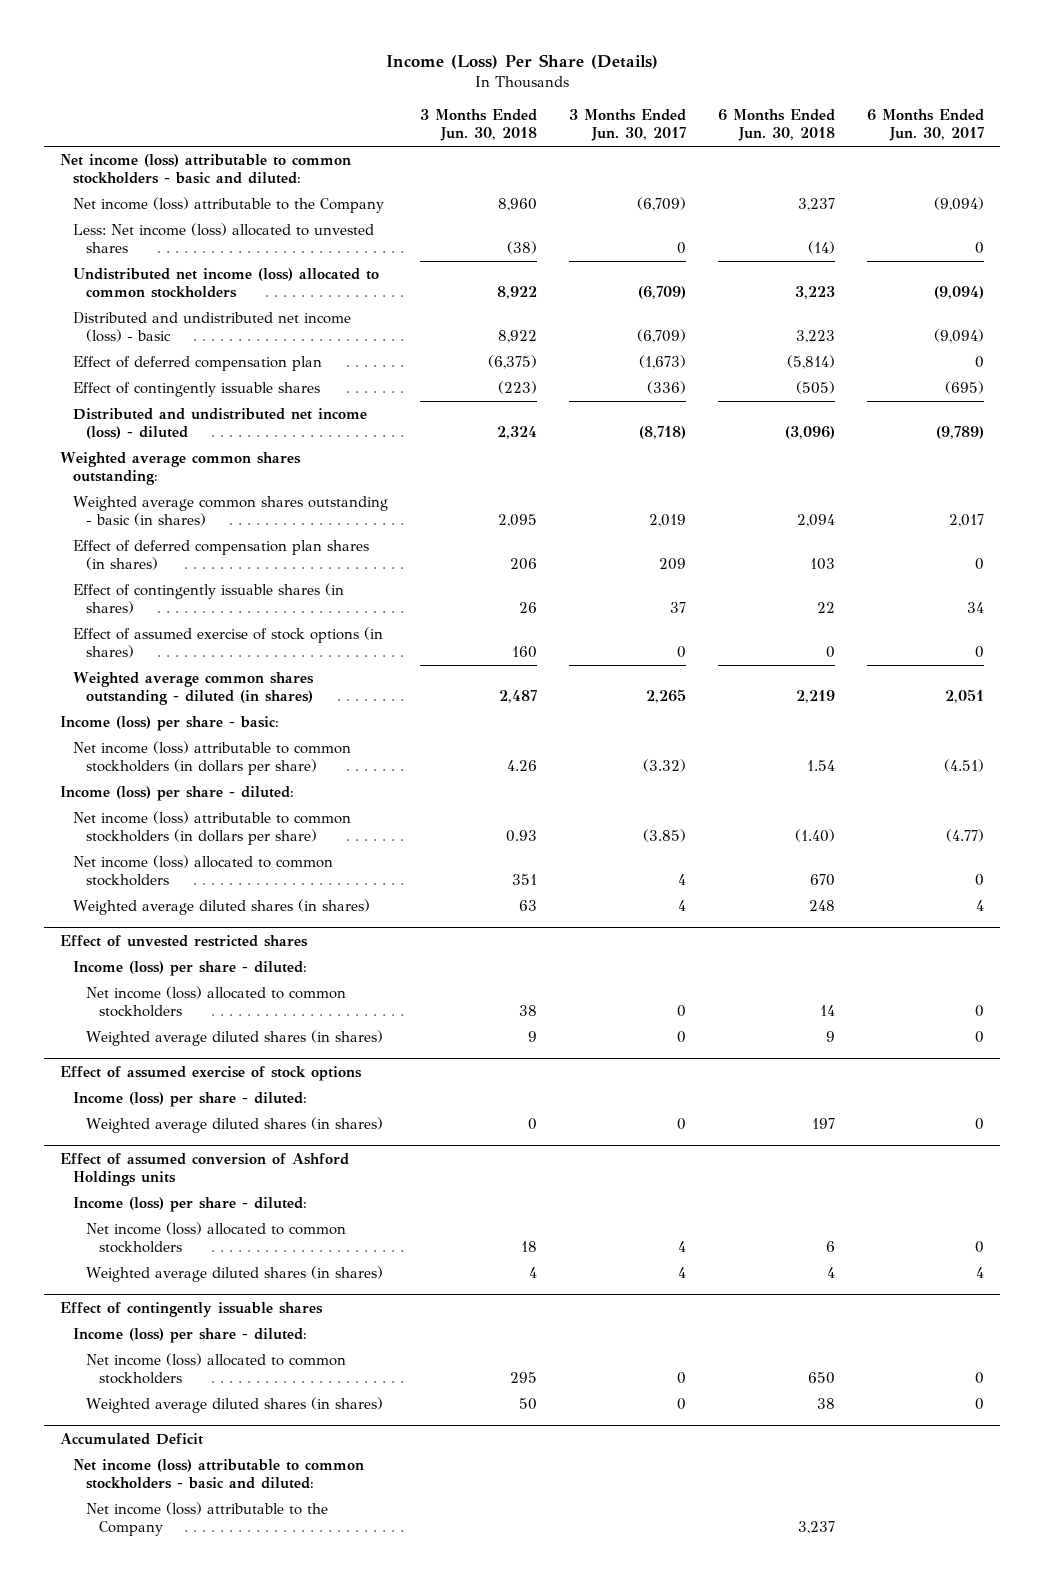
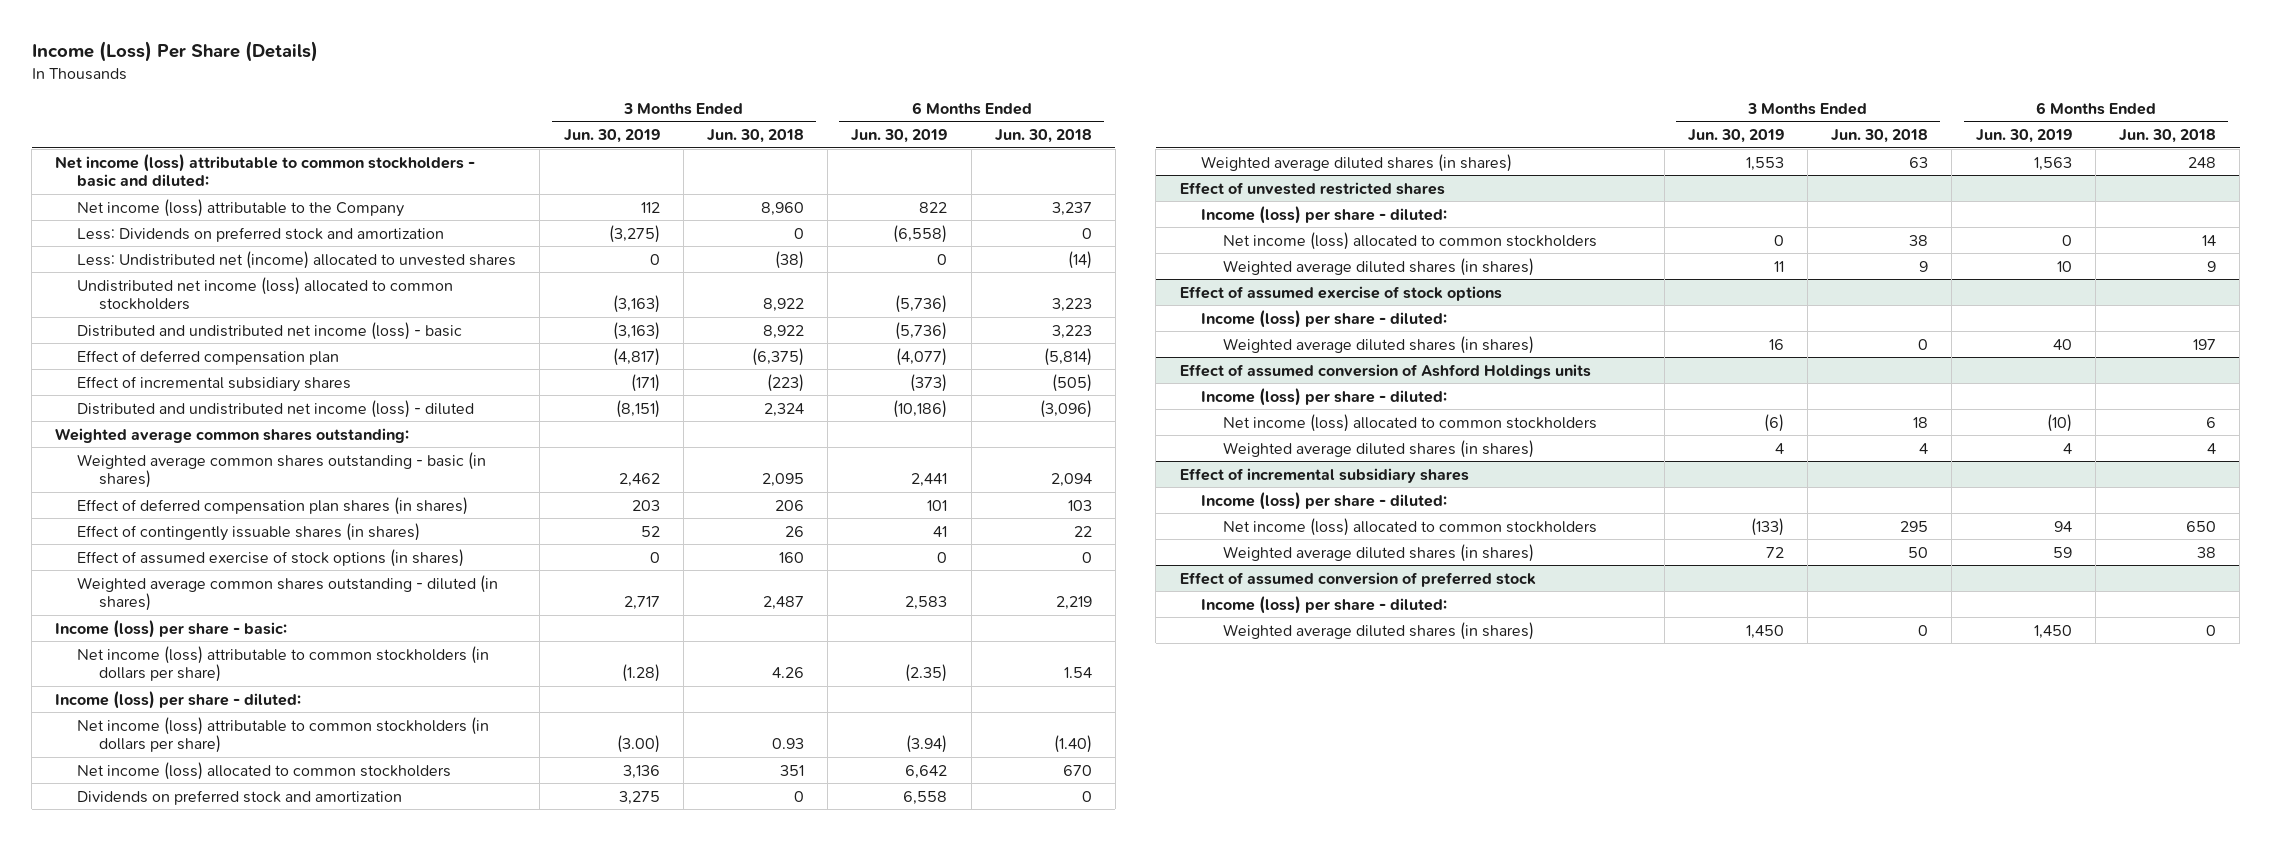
- | 3 Months Ended Jun. 30, 2018 | 3 Months Ended Jun. 30, 2017 | 6 Months Ended Jun. 30, 2018 | 6 Months Ended Jun. 30, 2017
+ | 3 Months Ended Jun. 30, 2019 | 3 Months Ended Jun. 30, 2018 | 6 Months Ended Jun. 30, 2019 | 6 Months Ended Jun. 30, 2018
- Less: Net income (loss) allocated to unvested shares | (38) | 0 | (14) | 0
+ Less: Dividends on preferred stock and amortization | (3,275) | 0 | (6,558) | 0
+ Less: Undistributed net (income) allocated to unvested shares | 0 | (38) | 0 | (14)
- Effect of contingently issuable shares | (223) | (336) | (505) | (695)
+ Effect of incremental subsidiary shares | (171) | (223) | (373) | (505)
+ Dividends on preferred stock and amortization | 3,275 | 0 | 6,558 | 0
- Effect of contingently issuable shares
+ Effect of incremental subsidiary shares
- Accumulated Deficit
- Net income (loss) attributable to common stockholders - basic and diluted:
- Net income (loss) attributable to the Company | | | 3,237 |
+ Effect of assumed conversion of preferred stock
+ Income (loss) per share - diluted:
+ Weighted average diluted shares (in shares) | 1,450 | 0 | 1,450 | 0

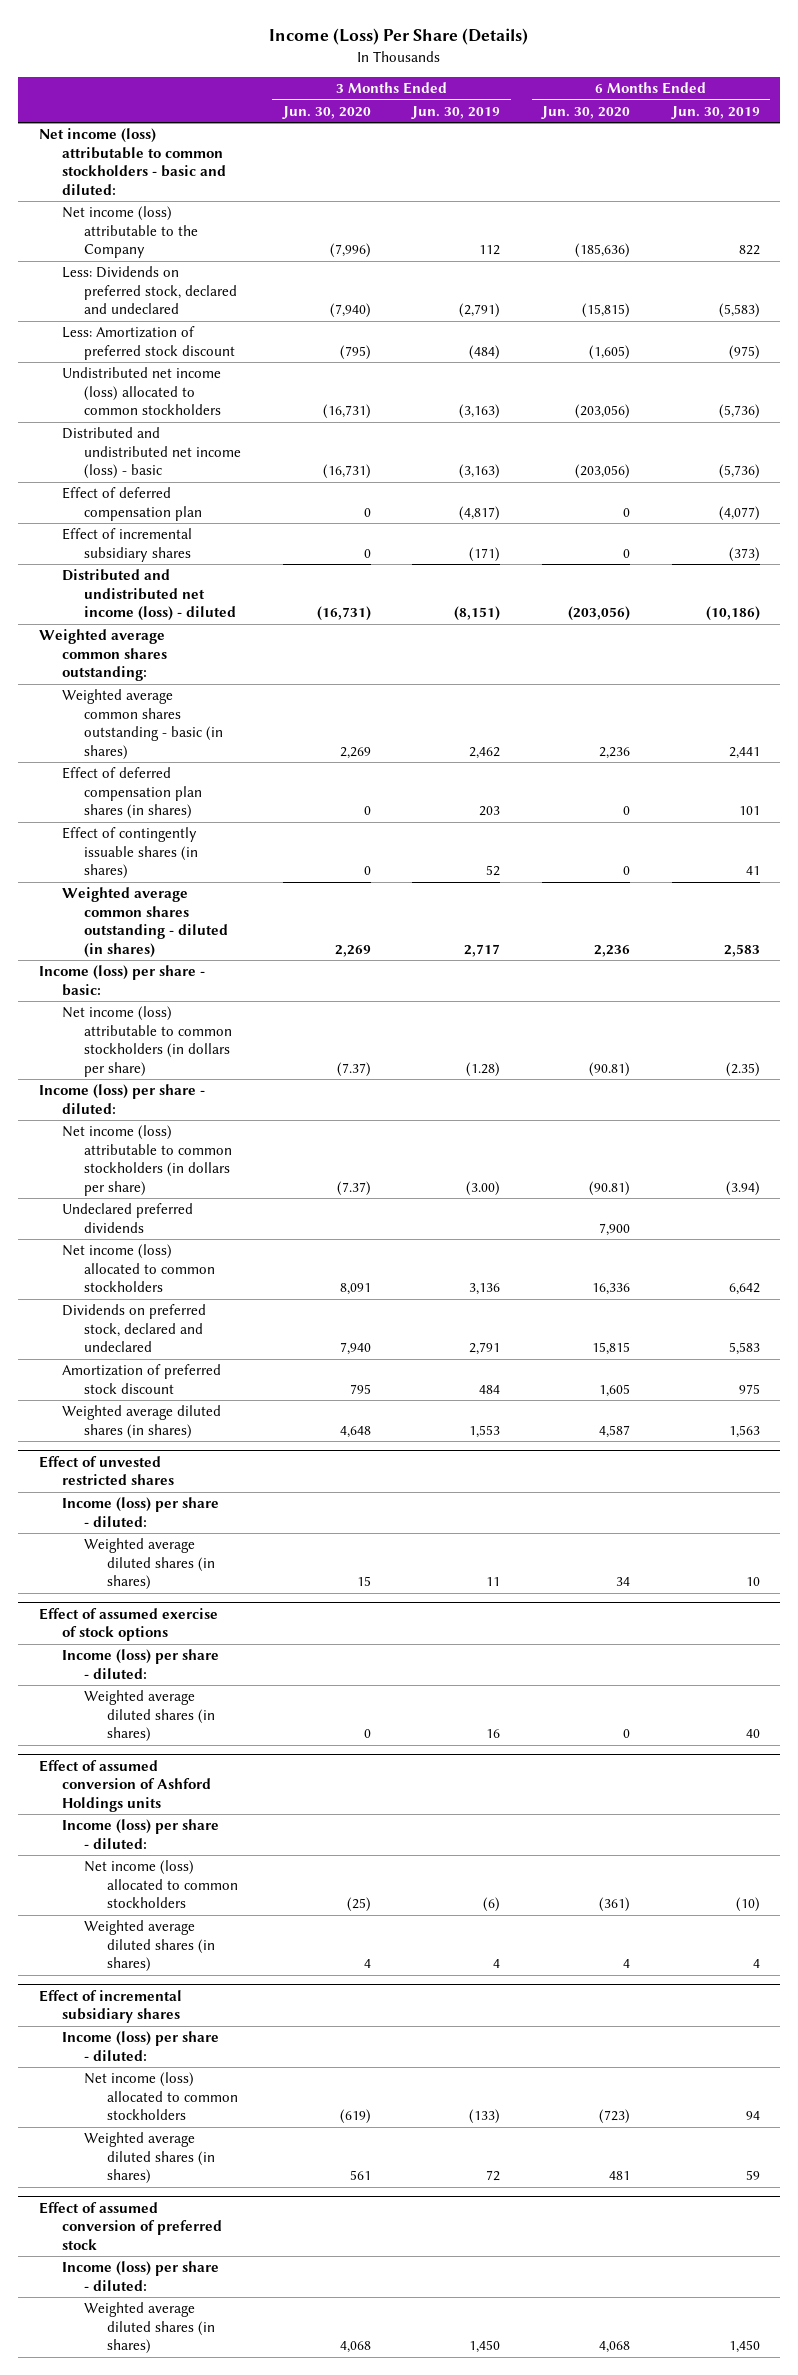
- | 3 Months Ended Jun. 30, 2019 | 3 Months Ended Jun. 30, 2018 | 6 Months Ended Jun. 30, 2019 | 6 Months Ended Jun. 30, 2018
+ | 3 Months Ended Jun. 30, 2020 | 3 Months Ended Jun. 30, 2019 | 6 Months Ended Jun. 30, 2020 | 6 Months Ended Jun. 30, 2019
- Less: Dividends on preferred stock and amortization | (3,275) | 0 | (6,558) | 0
- Less: Undistributed net (income) allocated to unvested shares | 0 | (38) | 0 | (14)
+ Less: Dividends on preferred stock, declared and undeclared | (7,940) | (2,791) | (15,815) | (5,583)
+ Less: Amortization of preferred stock discount | (795) | (484) | (1,605) | (975)
- Effect of assumed exercise of stock options (in shares) | 0 | 160 | 0 | 0
+ Undeclared preferred dividends | | | 7,900 |
- Dividends on preferred stock and amortization | 3,275 | 0 | 6,558 | 0
+ Dividends on preferred stock, declared and undeclared | 7,940 | 2,791 | 15,815 | 5,583
+ Amortization of preferred stock discount | 795 | 484 | 1,605 | 975
@ Effect of unvested restricted shares
- Net income (loss) allocated to common stockholders | 0 | 38 | 0 | 14

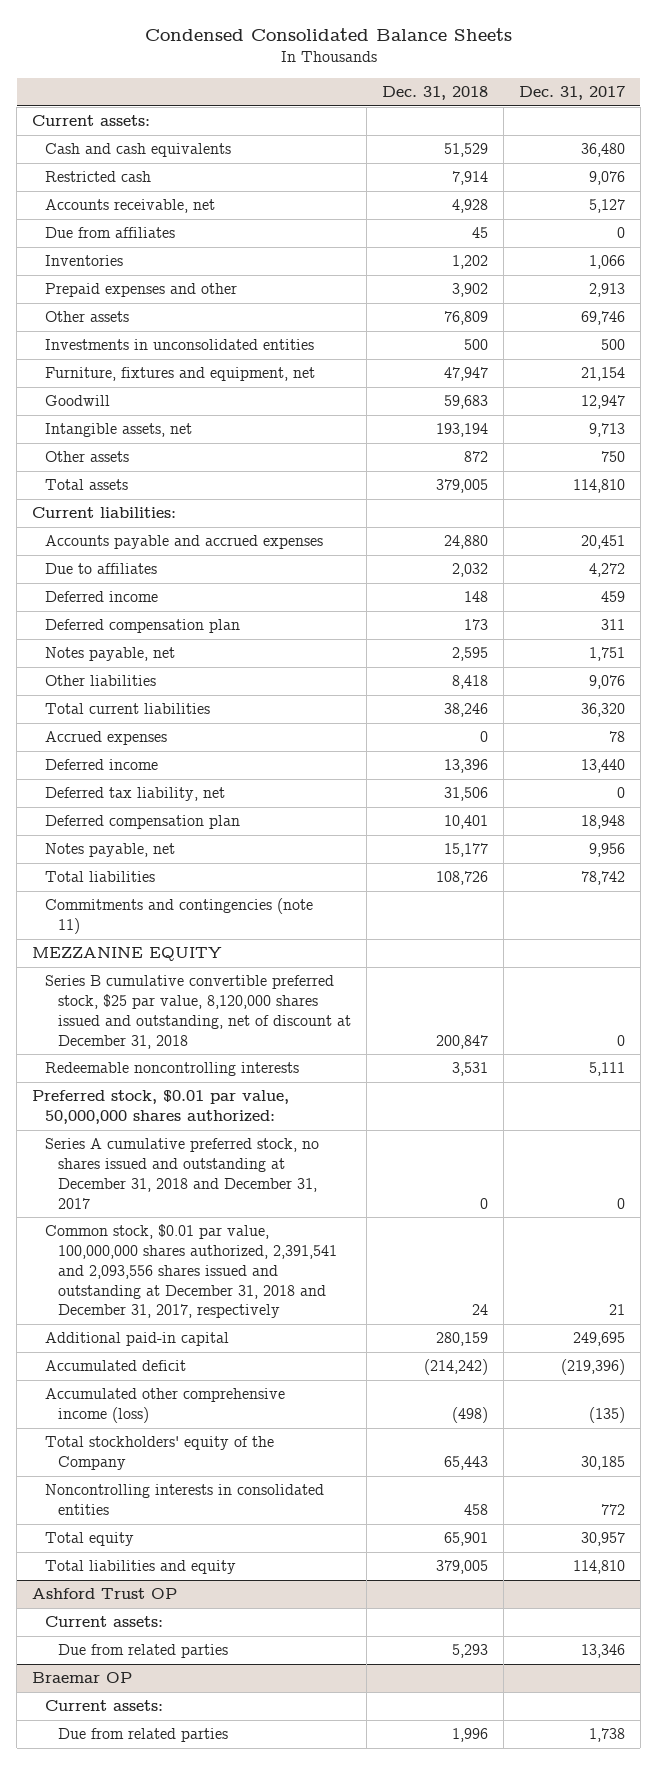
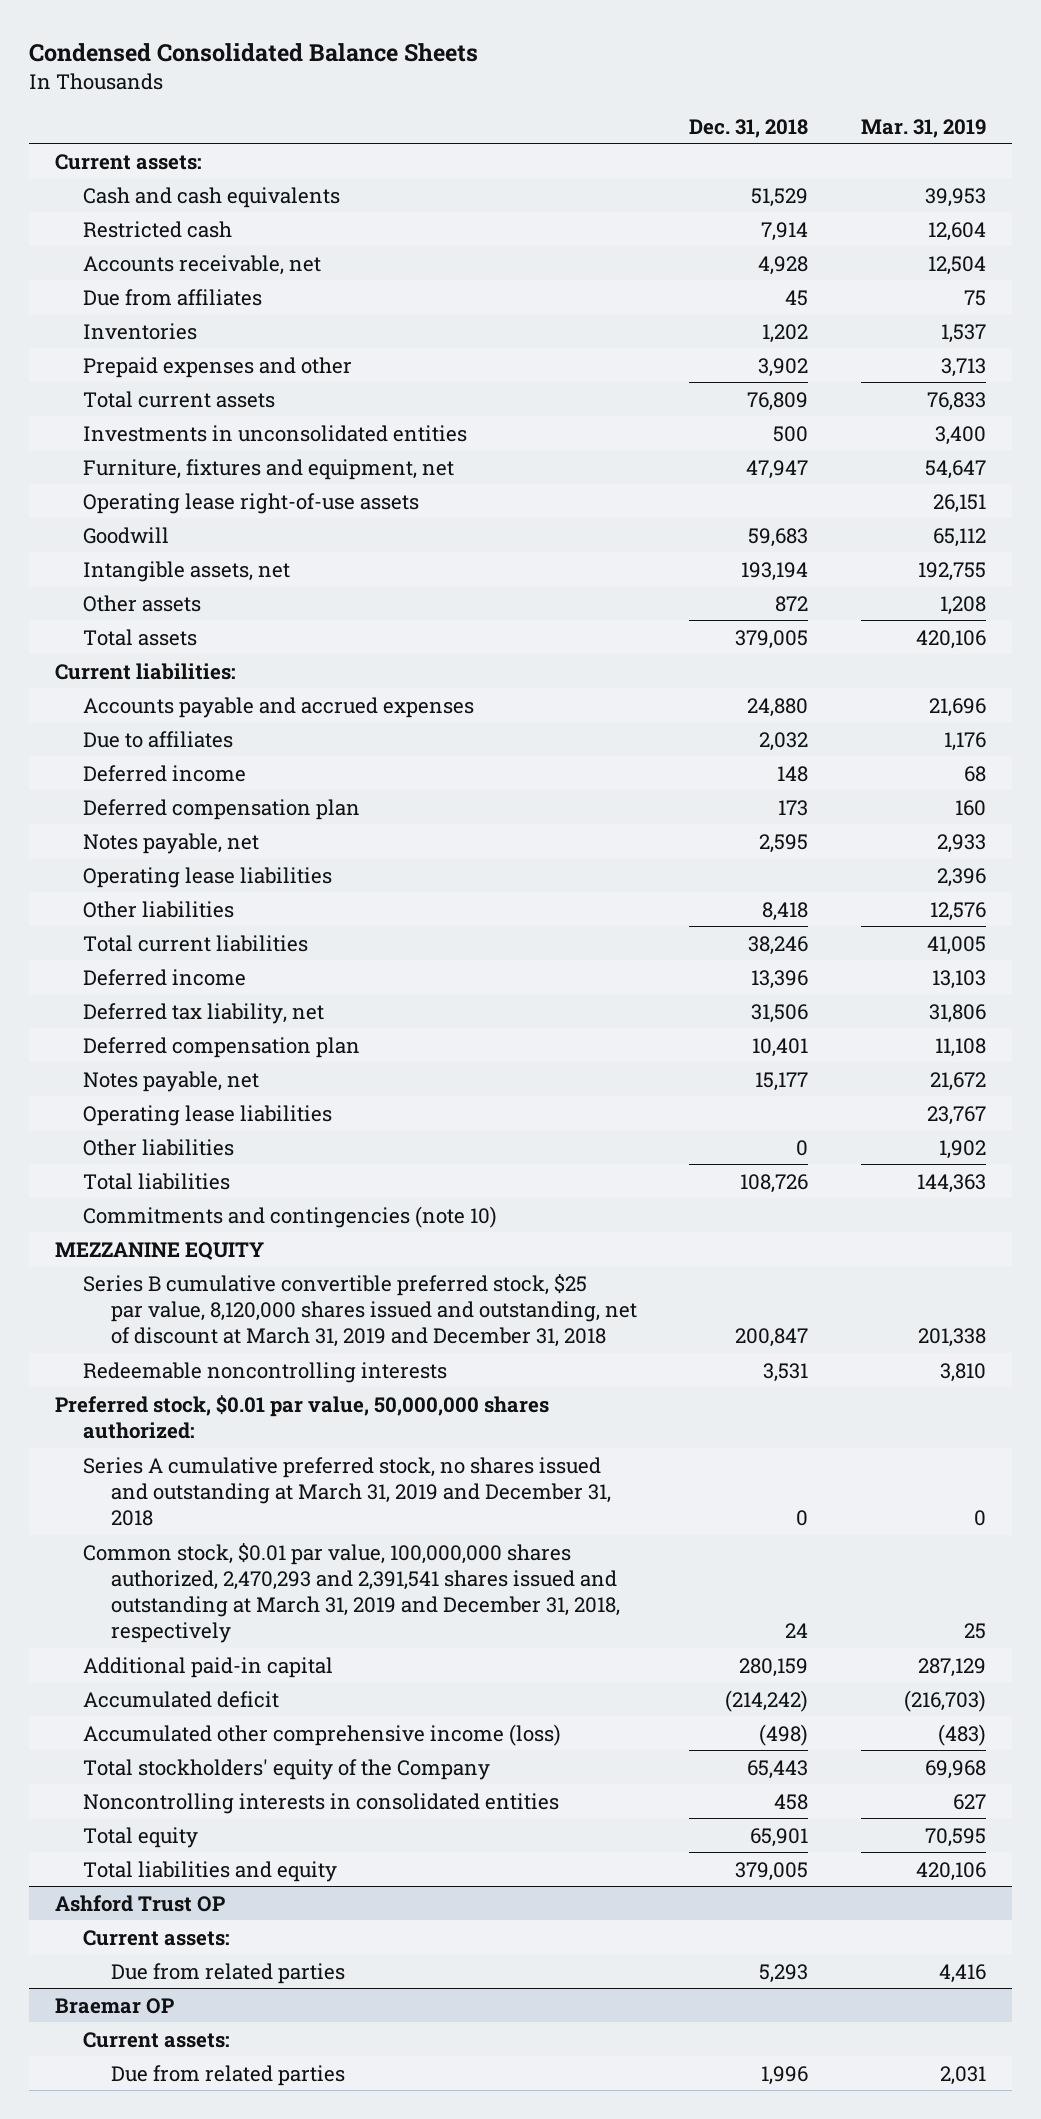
- | Dec. 31, 2018 | Dec. 31, 2017
+ | Dec. 31, 2018 | Mar. 31, 2019
- Other assets | 76,809 | 69,746
+ Total current assets | 76,809 | 76,833
+ Operating lease right-of-use assets | | 26,151
+ Operating lease liabilities | | 2,396
- Accrued expenses | 0 | 78
+ Operating lease liabilities | | 23,767
+ Other liabilities | 0 | 1,902
- Commitments and contingencies (note 11)
+ Commitments and contingencies (note 10)
- Series B cumulative convertible preferred stock, $25 par value, 8,120,000 shares issued and outstanding, net of discount at December 31, 2018 | 200,847 | 0
+ Series B cumulative convertible preferred stock, $25 par value, 8,120,000 shares issued and outstanding, net of discount at March 31, 2019 and December 31, 2018 | 200,847 | 201,338
- Series A cumulative preferred stock, no shares issued and outstanding at December 31, 2018 and December 31, 2017 | 0 | 0
- Common stock, $0.01 par value, 100,000,000 shares authorized, 2,391,541 and 2,093,556 shares issued and outstanding at December 31, 2018 and December 31, 2017, respectively | 24 | 21
+ Series A cumulative preferred stock, no shares issued and outstanding at March 31, 2019 and December 31, 2018 | 0 | 0
+ Common stock, $0.01 par value, 100,000,000 shares authorized, 2,470,293 and 2,391,541 shares issued and outstanding at March 31, 2019 and December 31, 2018, respectively | 24 | 25

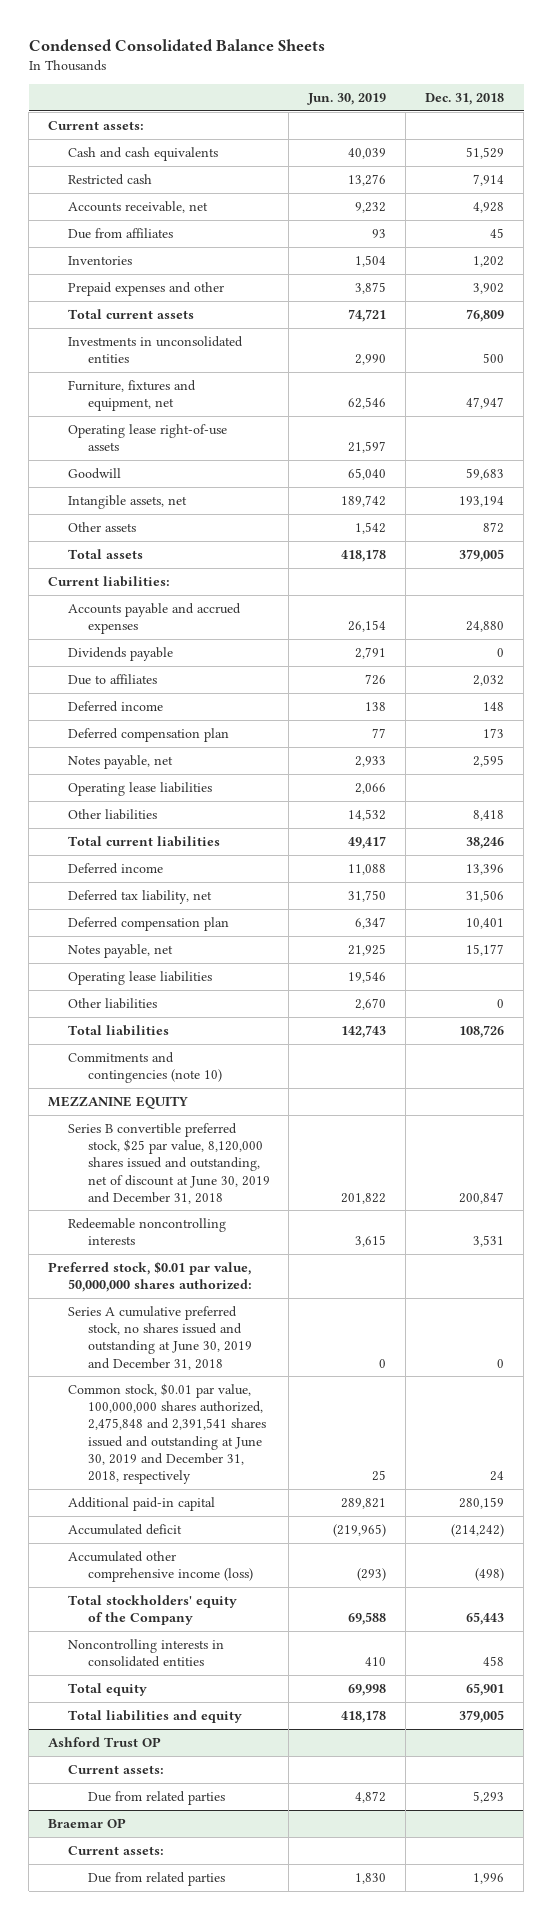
- | Dec. 31, 2018 | Mar. 31, 2019
+ | Jun. 30, 2019 | Dec. 31, 2018
+ Dividends payable | 2,791 | 0
- Series B cumulative convertible preferred stock, $25 par value, 8,120,000 shares issued and outstanding, net of discount at March 31, 2019 and December 31, 2018 | 200,847 | 201,338
+ Series B convertible preferred stock, $25 par value, 8,120,000 shares issued and outstanding, net of discount at June 30, 2019 and December 31, 2018 | 201,822 | 200,847
- Series A cumulative preferred stock, no shares issued and outstanding at March 31, 2019 and December 31, 2018 | 0 | 0
- Common stock, $0.01 par value, 100,000,000 shares authorized, 2,470,293 and 2,391,541 shares issued and outstanding at March 31, 2019 and December 31, 2018, respectively | 24 | 25
+ Series A cumulative preferred stock, no shares issued and outstanding at June 30, 2019 and December 31, 2018 | 0 | 0
+ Common stock, $0.01 par value, 100,000,000 shares authorized, 2,475,848 and 2,391,541 shares issued and outstanding at June 30, 2019 and December 31, 2018, respectively | 25 | 24

